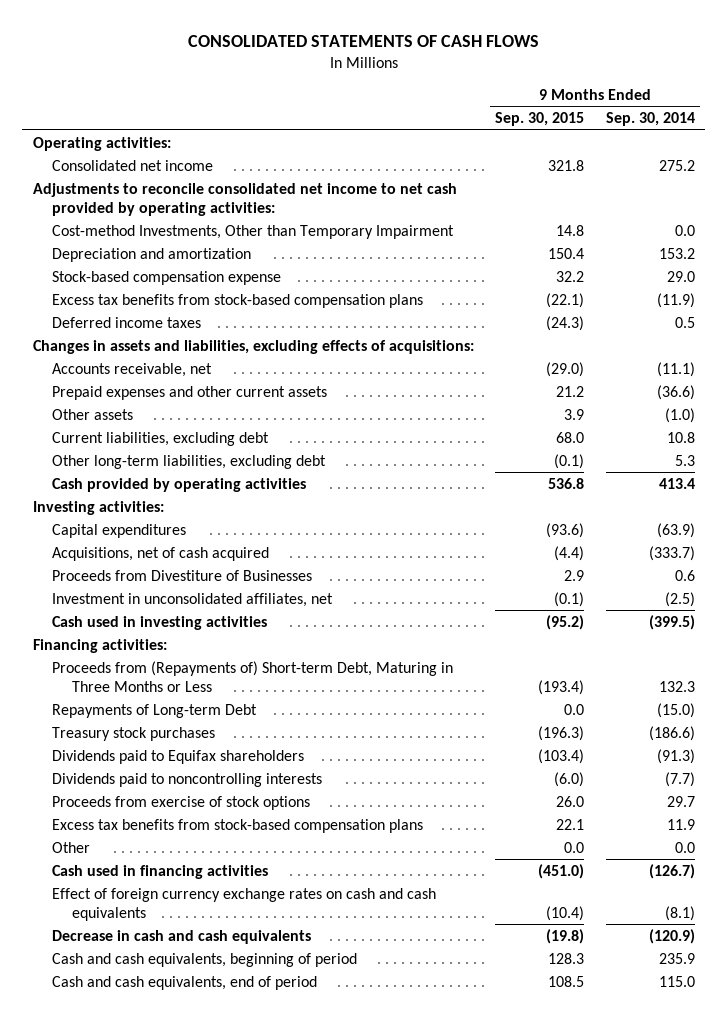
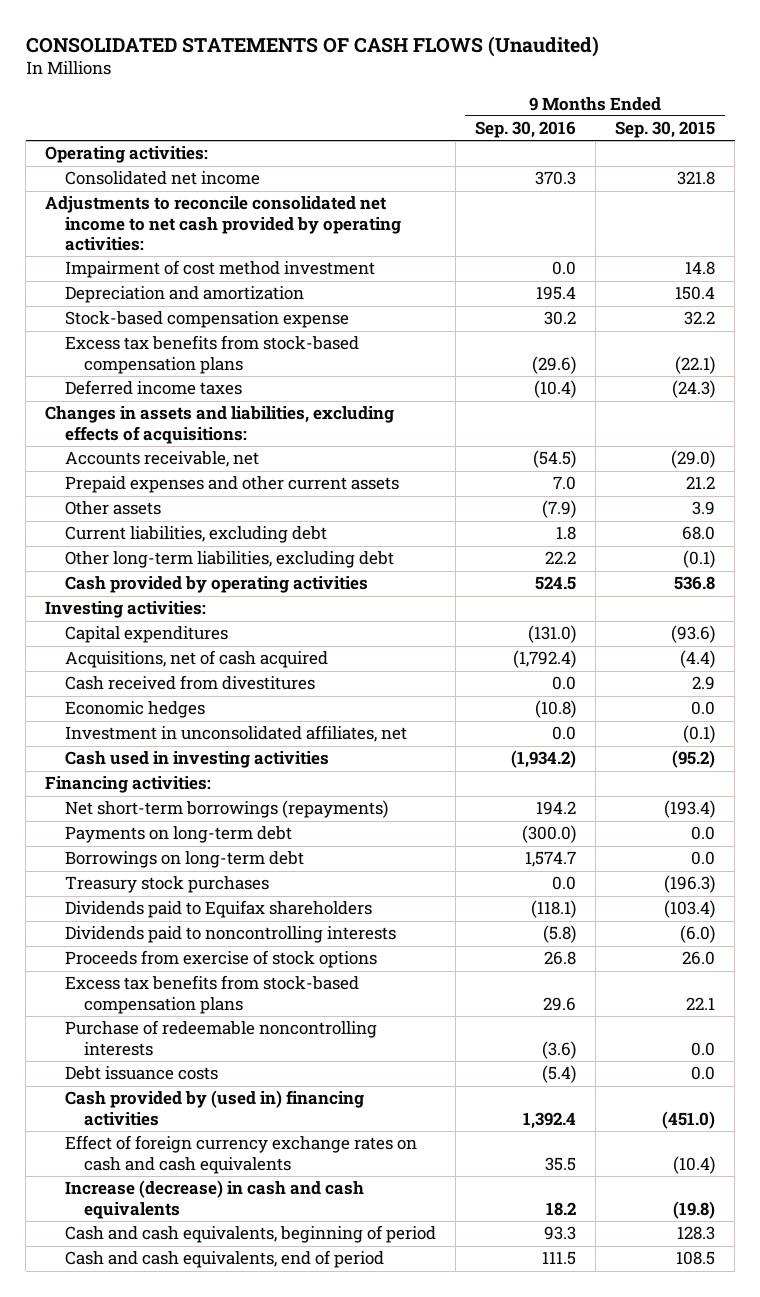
- CONSOLIDATED STATEMENTS OF CASH FLOWS
+ CONSOLIDATED STATEMENTS OF CASH FLOWS (Unaudited)
- | 9 Months Ended Sep. 30, 2015 | 9 Months Ended Sep. 30, 2014
+ | 9 Months Ended Sep. 30, 2016 | 9 Months Ended Sep. 30, 2015
- Cost-method Investments, Other than Temporary Impairment | 14.8 | 0.0
+ Impairment of cost method investment | 0.0 | 14.8
- Proceeds from Divestiture of Businesses | 2.9 | 0.6
+ Cash received from divestitures | 0.0 | 2.9
+ Economic hedges | (10.8) | 0.0
- Proceeds from (Repayments of) Short-term Debt, Maturing in Three Months or Less | (193.4) | 132.3
- Repayments of Long-term Debt | 0.0 | (15.0)
+ Net short-term borrowings (repayments) | 194.2 | (193.4)
+ Payments on long-term debt | (300.0) | 0.0
+ Borrowings on long-term debt | 1,574.7 | 0.0
- Other | 0.0 | 0.0
- Cash used in financing activities | (451.0) | (126.7)
+ Purchase of redeemable noncontrolling interests | (3.6) | 0.0
+ Debt issuance costs | (5.4) | 0.0
+ Cash provided by (used in) financing activities | 1,392.4 | (451.0)
- Decrease in cash and cash equivalents | (19.8) | (120.9)
+ Increase (decrease) in cash and cash equivalents | 18.2 | (19.8)

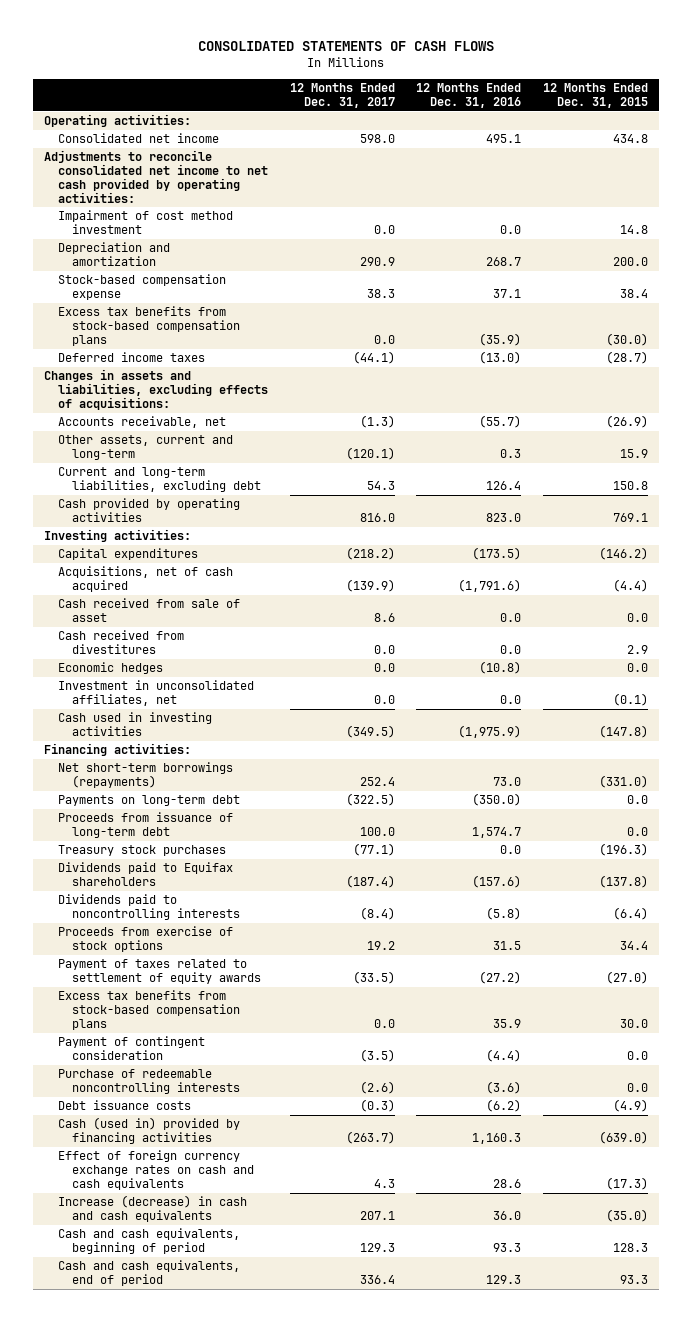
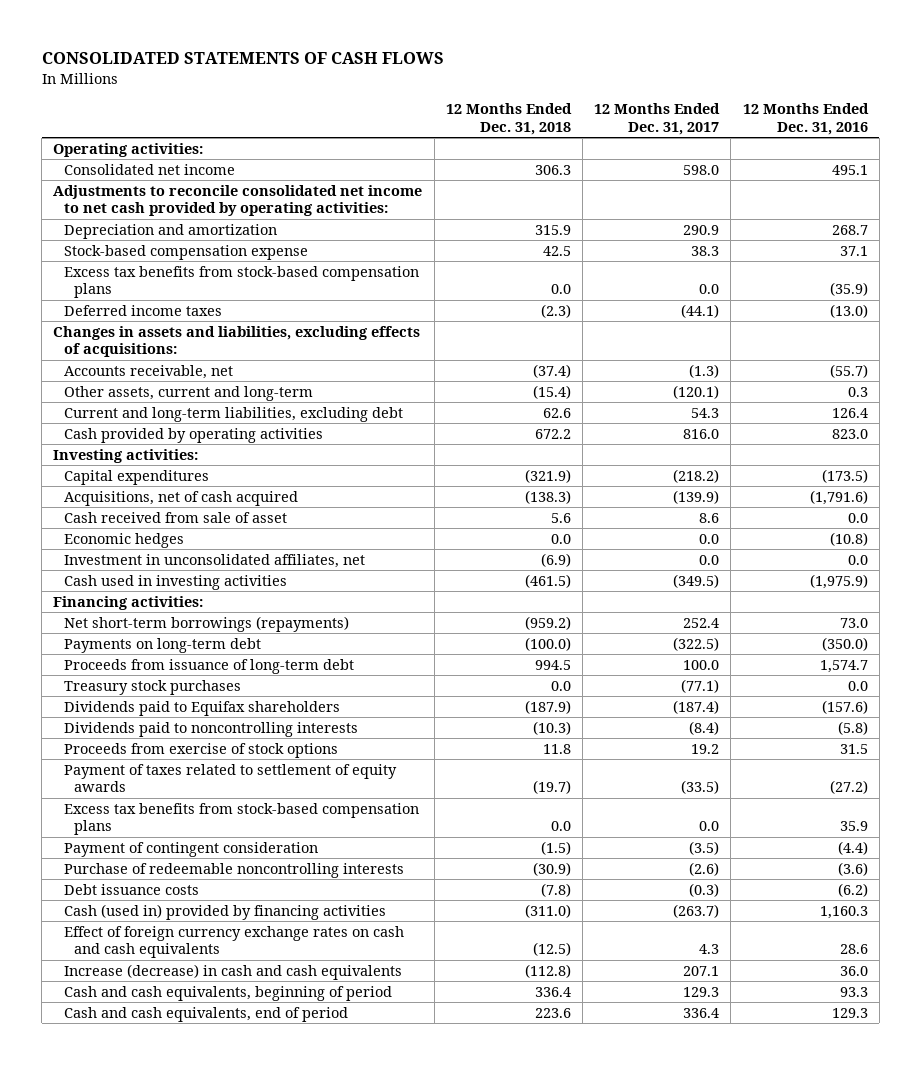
- | 12 Months Ended Dec. 31, 2017 | 12 Months Ended Dec. 31, 2016 | 12 Months Ended Dec. 31, 2015
+ | 12 Months Ended Dec. 31, 2018 | 12 Months Ended Dec. 31, 2017 | 12 Months Ended Dec. 31, 2016
- Impairment of cost method investment | 0.0 | 0.0 | 14.8
- Cash received from divestitures | 0.0 | 0.0 | 2.9

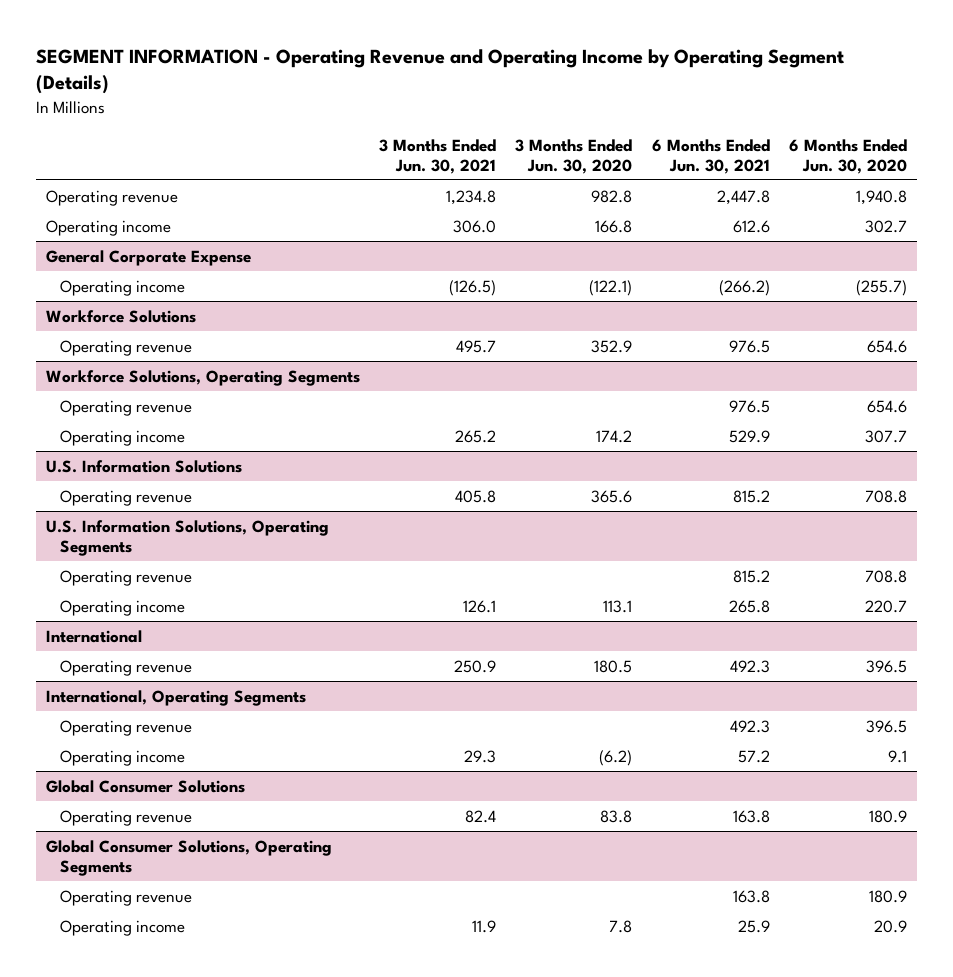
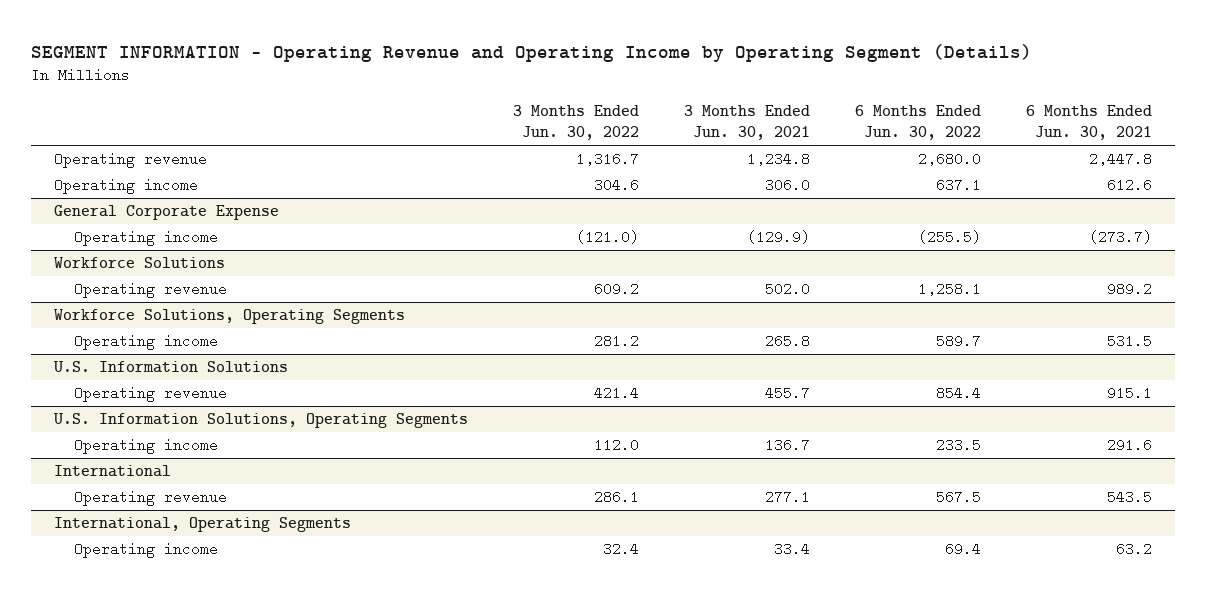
- | 3 Months Ended Jun. 30, 2021 | 3 Months Ended Jun. 30, 2020 | 6 Months Ended Jun. 30, 2021 | 6 Months Ended Jun. 30, 2020
+ | 3 Months Ended Jun. 30, 2022 | 3 Months Ended Jun. 30, 2021 | 6 Months Ended Jun. 30, 2022 | 6 Months Ended Jun. 30, 2021
@ General Corporate Expense
- Operating income | (126.5) | (122.1) | (266.2) | (255.7)
+ Operating income | (121.0) | (129.9) | (255.5) | (273.7)
@ Workforce Solutions
- Operating revenue | 495.7 | 352.9 | 976.5 | 654.6
+ Operating revenue | 609.2 | 502.0 | 1,258.1 | 989.2
@ Workforce Solutions, Operating Segments
- Operating revenue | | | 976.5 | 654.6
- Operating income | 265.2 | 174.2 | 529.9 | 307.7
+ Operating income | 281.2 | 265.8 | 589.7 | 531.5
@ U.S. Information Solutions
- Operating revenue | 405.8 | 365.6 | 815.2 | 708.8
+ Operating revenue | 421.4 | 455.7 | 854.4 | 915.1
@ U.S. Information Solutions, Operating Segments
- Operating revenue | | | 815.2 | 708.8
- Operating income | 126.1 | 113.1 | 265.8 | 220.7
+ Operating income | 112.0 | 136.7 | 233.5 | 291.6
@ International
- Operating revenue | 250.9 | 180.5 | 492.3 | 396.5
+ Operating revenue | 286.1 | 277.1 | 567.5 | 543.5
@ International, Operating Segments
- Operating revenue | | | 492.3 | 396.5
- Operating income | 29.3 | (6.2) | 57.2 | 9.1
- Global Consumer Solutions
- Operating revenue | 82.4 | 83.8 | 163.8 | 180.9
- Global Consumer Solutions, Operating Segments
- Operating revenue | | | 163.8 | 180.9
- Operating income | 11.9 | 7.8 | 25.9 | 20.9
@ International, Operating Segments
+ Operating income | 32.4 | 33.4 | 69.4 | 63.2

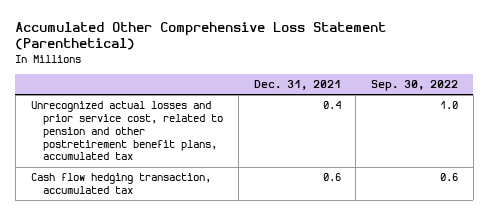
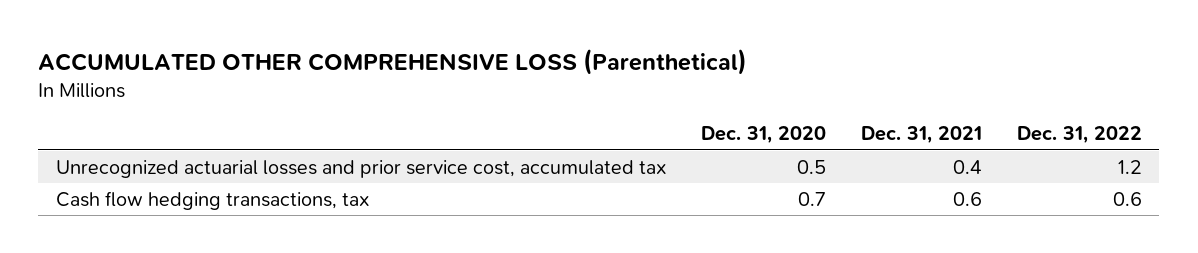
- Accumulated Other Comprehensive Loss Statement (Parenthetical)
+ ACCUMULATED OTHER COMPREHENSIVE LOSS (Parenthetical)
- | Dec. 31, 2021 | Sep. 30, 2022
+ | Dec. 31, 2020 | Dec. 31, 2021 | Dec. 31, 2022
- Unrecognized actual losses and prior service cost, related to pension and other postretirement benefit plans, accumulated tax | 0.4 | 1.0
- Cash flow hedging transaction, accumulated tax | 0.6 | 0.6
+ Unrecognized actuarial losses and prior service cost, accumulated tax | 0.5 | 0.4 | 1.2
+ Cash flow hedging transactions, tax | 0.7 | 0.6 | 0.6

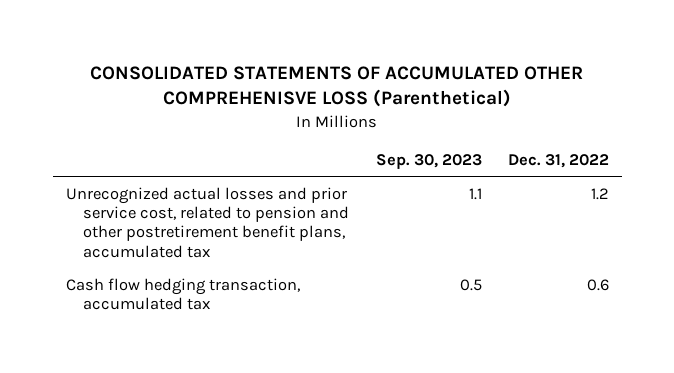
- ACCUMULATED OTHER COMPREHENSIVE LOSS (Parenthetical)
+ CONSOLIDATED STATEMENTS OF ACCUMULATED OTHER COMPREHENISVE LOSS (Parenthetical)
- | Dec. 31, 2020 | Dec. 31, 2021 | Dec. 31, 2022
+ | Sep. 30, 2023 | Dec. 31, 2022
- Unrecognized actuarial losses and prior service cost, accumulated tax | 0.5 | 0.4 | 1.2
- Cash flow hedging transactions, tax | 0.7 | 0.6 | 0.6
+ Unrecognized actual losses and prior service cost, related to pension and other postretirement benefit plans, accumulated tax | 1.1 | 1.2
+ Cash flow hedging transaction, accumulated tax | 0.5 | 0.6

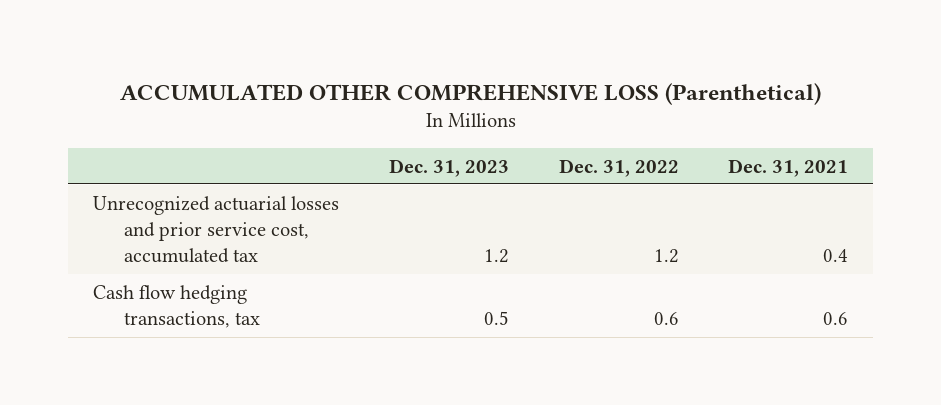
- CONSOLIDATED STATEMENTS OF ACCUMULATED OTHER COMPREHENISVE LOSS (Parenthetical)
+ ACCUMULATED OTHER COMPREHENSIVE LOSS (Parenthetical)
- | Sep. 30, 2023 | Dec. 31, 2022
+ | Dec. 31, 2023 | Dec. 31, 2022 | Dec. 31, 2021
- Unrecognized actual losses and prior service cost, related to pension and other postretirement benefit plans, accumulated tax | 1.1 | 1.2
- Cash flow hedging transaction, accumulated tax | 0.5 | 0.6
+ Unrecognized actuarial losses and prior service cost, accumulated tax | 1.2 | 1.2 | 0.4
+ Cash flow hedging transactions, tax | 0.5 | 0.6 | 0.6

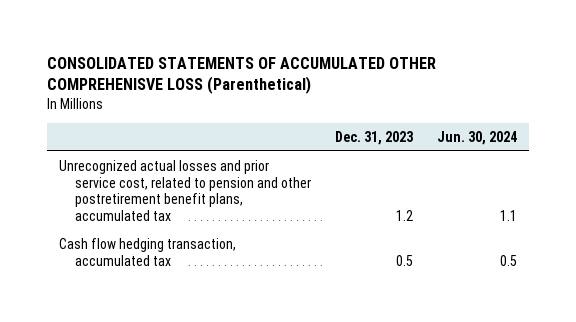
- ACCUMULATED OTHER COMPREHENSIVE LOSS (Parenthetical)
+ CONSOLIDATED STATEMENTS OF ACCUMULATED OTHER COMPREHENISVE LOSS (Parenthetical)
- | Dec. 31, 2023 | Dec. 31, 2022 | Dec. 31, 2021
+ | Dec. 31, 2023 | Jun. 30, 2024
- Unrecognized actuarial losses and prior service cost, accumulated tax | 1.2 | 1.2 | 0.4
- Cash flow hedging transactions, tax | 0.5 | 0.6 | 0.6
+ Unrecognized actual losses and prior service cost, related to pension and other postretirement benefit plans, accumulated tax | 1.2 | 1.1
+ Cash flow hedging transaction, accumulated tax | 0.5 | 0.5

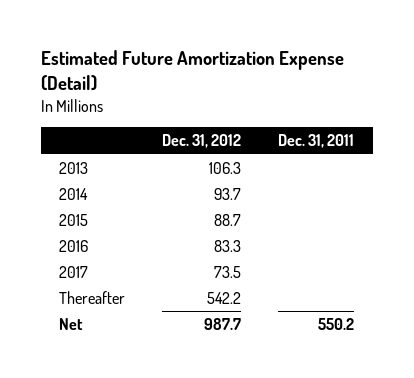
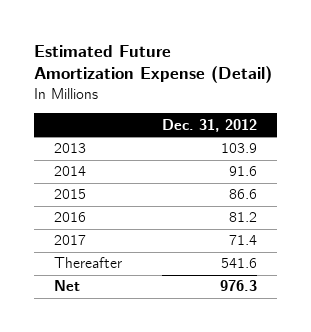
- | Dec. 31, 2012 | Dec. 31, 2011
+ | Dec. 31, 2012
- 2013 | 106.3 |
- 2014 | 93.7 |
- 2015 | 88.7 |
- 2016 | 83.3 |
- 2017 | 73.5 |
- Thereafter | 542.2 |
- Net | 987.7 | 550.2
+ 2013 | 103.9
+ 2014 | 91.6
+ 2015 | 86.6
+ 2016 | 81.2
+ 2017 | 71.4
+ Thereafter | 541.6
+ Net | 976.3

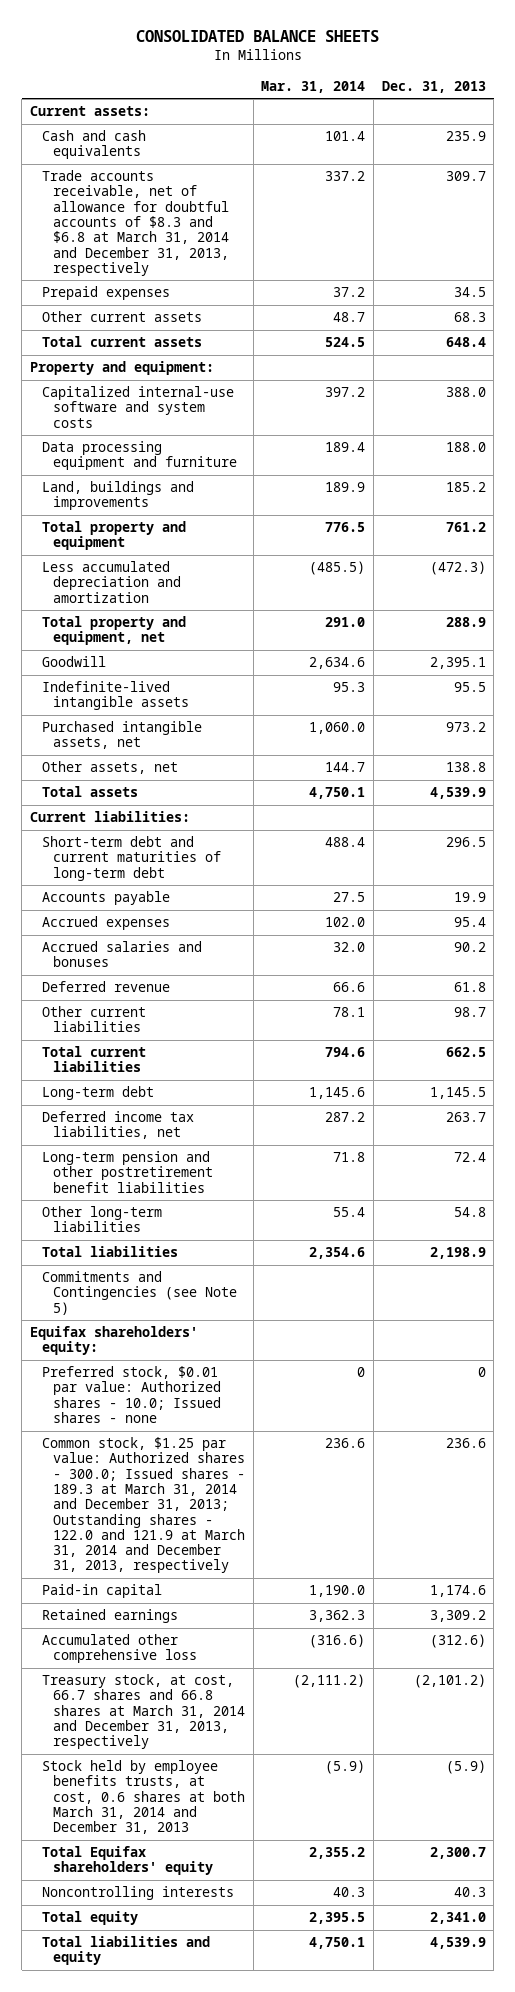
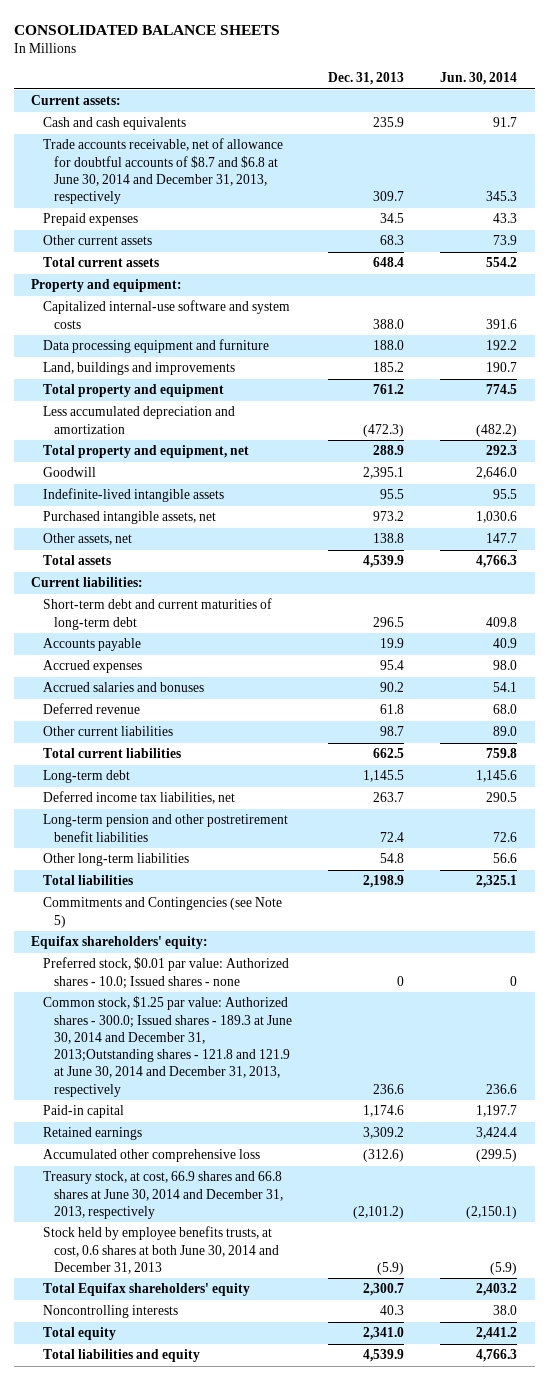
- | Mar. 31, 2014 | Dec. 31, 2013
+ | Dec. 31, 2013 | Jun. 30, 2014
- Trade accounts receivable, net of allowance for doubtful accounts of $8.3 and $6.8 at March 31, 2014 and December 31, 2013, respectively | 337.2 | 309.7
+ Trade accounts receivable, net of allowance for doubtful accounts of $8.7 and $6.8 at June 30, 2014 and December 31, 2013, respectively | 309.7 | 345.3
- Common stock, $1.25 par value: Authorized shares - 300.0; Issued shares - 189.3 at March 31, 2014 and December 31, 2013; Outstanding shares - 122.0 and 121.9 at March 31, 2014 and December 31, 2013, respectively | 236.6 | 236.6
+ Common stock, $1.25 par value: Authorized shares - 300.0; Issued shares - 189.3 at June 30, 2014 and December 31, 2013;Outstanding shares - 121.8 and 121.9 at June 30, 2014 and December 31, 2013, respectively | 236.6 | 236.6
- Treasury stock, at cost, 66.7 shares and 66.8 shares at March 31, 2014 and December 31, 2013, respectively | (2,111.2) | (2,101.2)
- Stock held by employee benefits trusts, at cost, 0.6 shares at both March 31, 2014 and December 31, 2013 | (5.9) | (5.9)
+ Treasury stock, at cost, 66.9 shares and 66.8 shares at June 30, 2014 and December 31, 2013, respectively | (2,101.2) | (2,150.1)
+ Stock held by employee benefits trusts, at cost, 0.6 shares at both June 30, 2014 and December 31, 2013 | (5.9) | (5.9)

